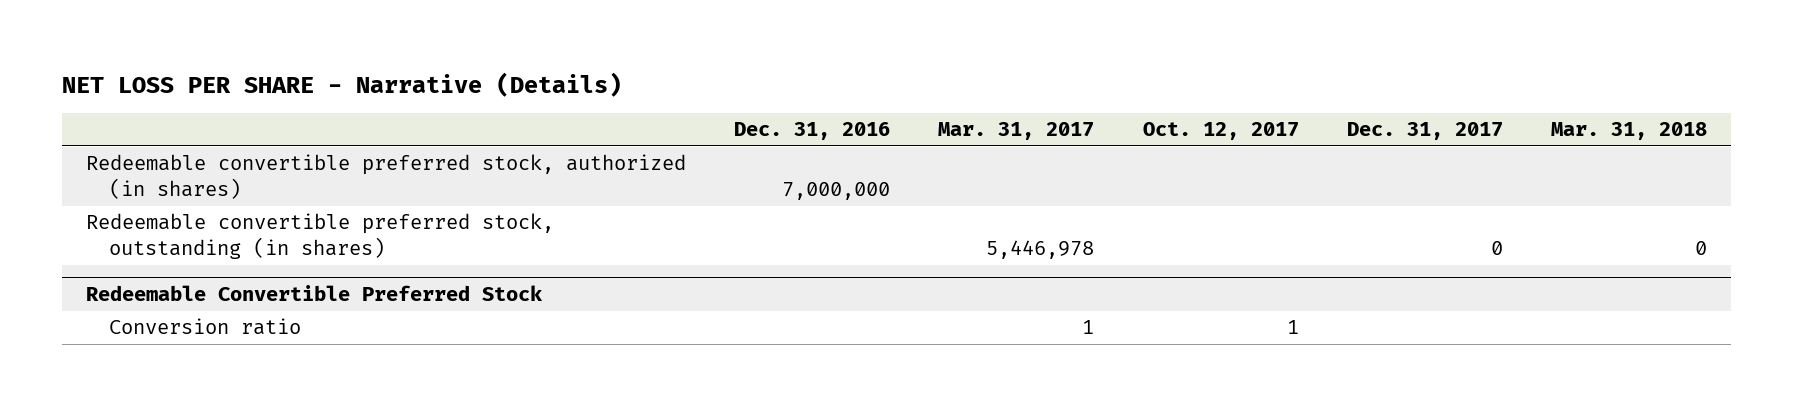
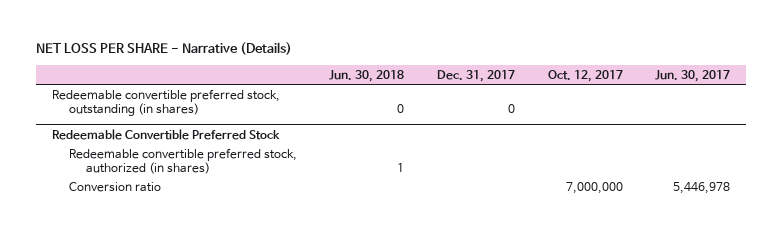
- | Dec. 31, 2016 | Mar. 31, 2017 | Oct. 12, 2017 | Dec. 31, 2017 | Mar. 31, 2018
+ | Jun. 30, 2018 | Dec. 31, 2017 | Oct. 12, 2017 | Jun. 30, 2017
- Redeemable convertible preferred stock, authorized (in shares) | 7,000,000 | | | |
@ Redeemable Convertible Preferred Stock
- Conversion ratio | | 1 | 1 | |
+ Redeemable convertible preferred stock, authorized (in shares) | 1 | | |
+ Conversion ratio | | | 7,000,000 | 5,446,978

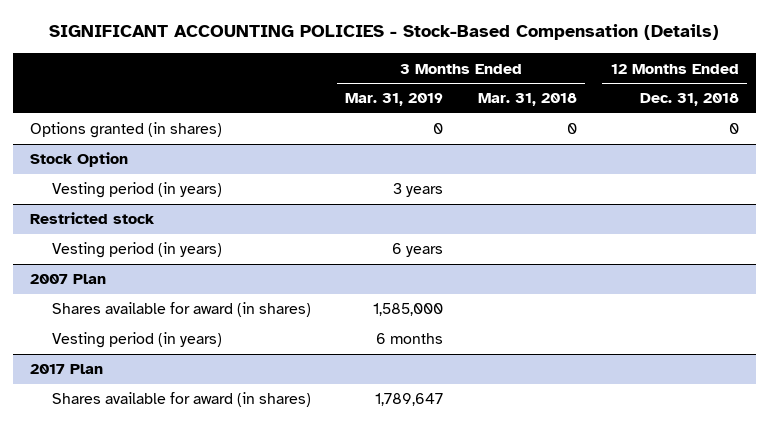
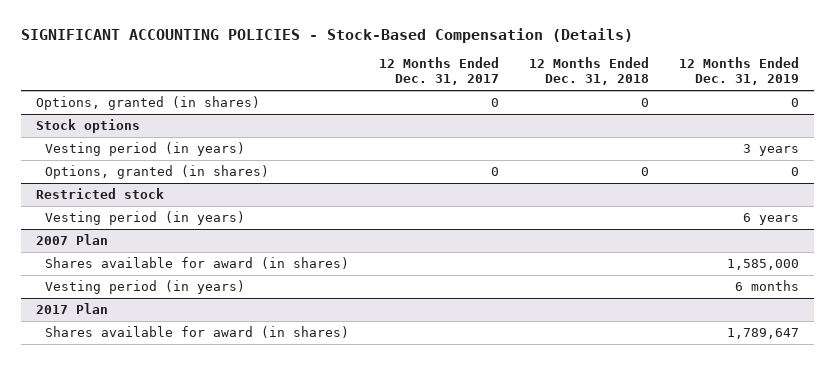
- | 3 Months Ended Mar. 31, 2019 | 3 Months Ended Mar. 31, 2018 | 12 Months Ended Dec. 31, 2018
+ | 12 Months Ended Dec. 31, 2017 | 12 Months Ended Dec. 31, 2018 | 12 Months Ended Dec. 31, 2019
- Options granted (in shares) | 0 | 0 | 0
- Stock Option
+ Options, granted (in shares) | 0 | 0 | 0
+ Stock options
+ Options, granted (in shares) | 0 | 0 | 0

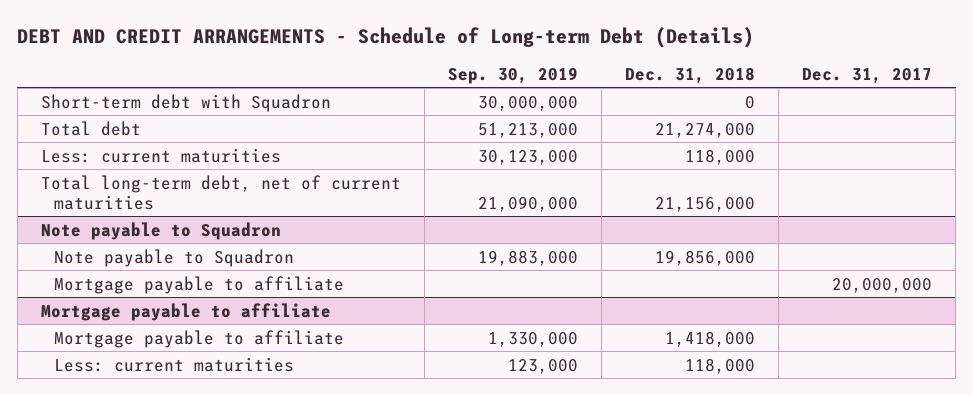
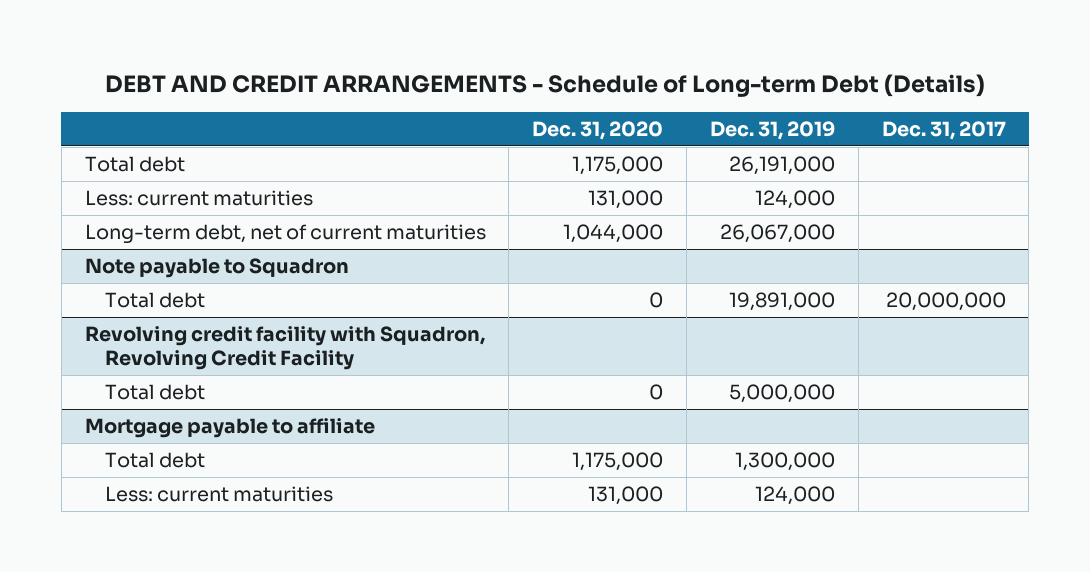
- | Sep. 30, 2019 | Dec. 31, 2018 | Dec. 31, 2017
+ | Dec. 31, 2020 | Dec. 31, 2019 | Dec. 31, 2017
- Short-term debt with Squadron | 30,000,000 | 0 |
- Total long-term debt, net of current maturities | 21,090,000 | 21,156,000 |
+ Long-term debt, net of current maturities | 1,044,000 | 26,067,000 |
@ Note payable to Squadron
- Note payable to Squadron | 19,883,000 | 19,856,000 |
- Mortgage payable to affiliate | | | 20,000,000
+ Total debt | 0 | 19,891,000 | 20,000,000
+ Revolving credit facility with Squadron, Revolving Credit Facility
+ Total debt | 0 | 5,000,000 |
@ Mortgage payable to affiliate
- Mortgage payable to affiliate | 1,330,000 | 1,418,000 |
+ Total debt | 1,175,000 | 1,300,000 |

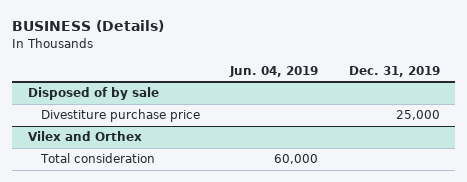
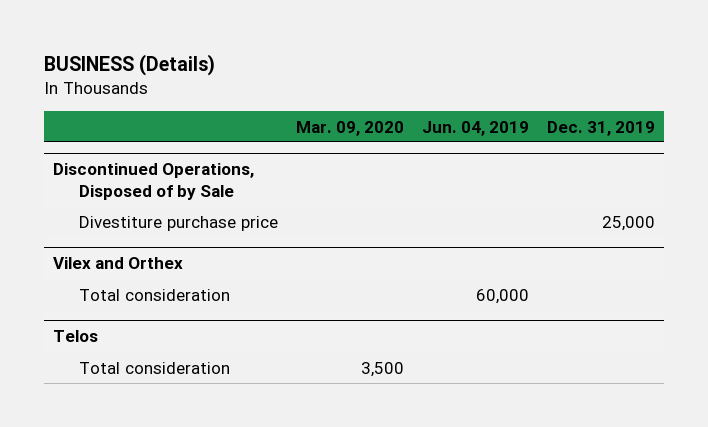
- | Jun. 04, 2019 | Dec. 31, 2019
+ | Mar. 09, 2020 | Jun. 04, 2019 | Dec. 31, 2019
- Disposed of by sale
+ Discontinued Operations, Disposed of by Sale
+ Telos
+ Total consideration | 3,500 | |

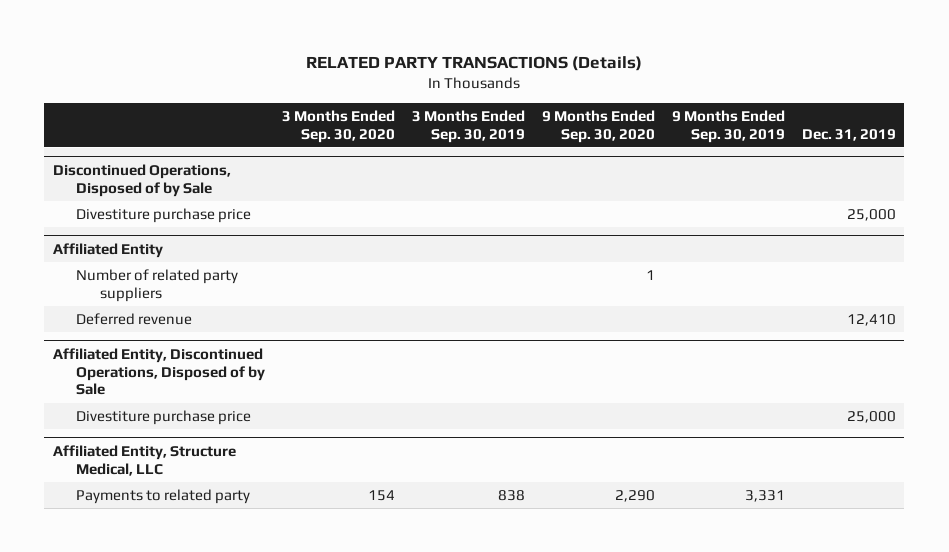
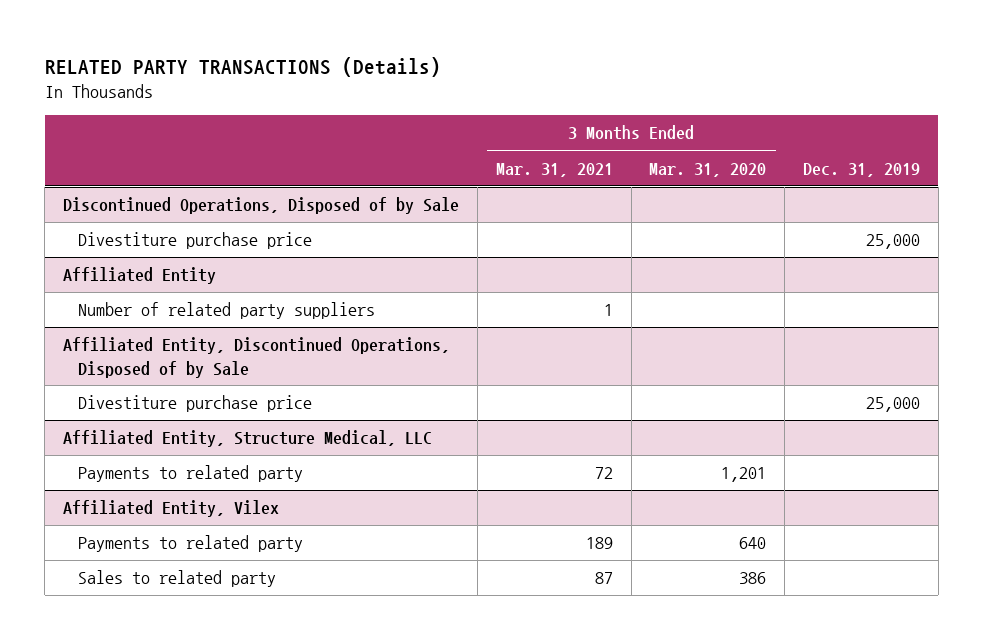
- | 3 Months Ended Sep. 30, 2020 | 3 Months Ended Sep. 30, 2019 | 9 Months Ended Sep. 30, 2020 | 9 Months Ended Sep. 30, 2019 | Dec. 31, 2019
+ | 3 Months Ended Mar. 31, 2021 | 3 Months Ended Mar. 31, 2020 | Dec. 31, 2019
@ Affiliated Entity
- Deferred revenue | | | | | 12,410
+ Affiliated Entity, Vilex
+ Payments to related party | 189 | 640 |
+ Sales to related party | 87 | 386 |

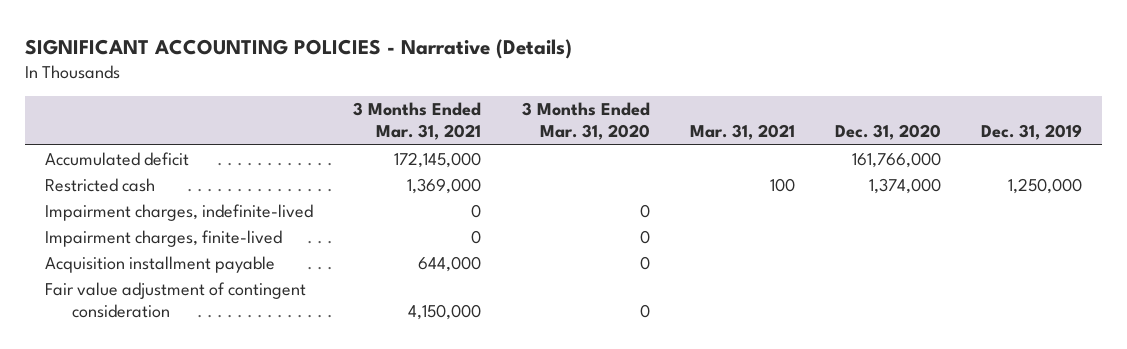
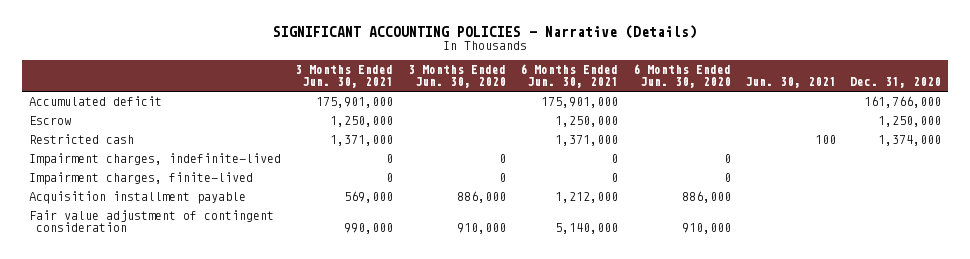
- | 3 Months Ended Mar. 31, 2021 | 3 Months Ended Mar. 31, 2020 | Mar. 31, 2021 | Dec. 31, 2020 | Dec. 31, 2019
+ | 3 Months Ended Jun. 30, 2021 | 3 Months Ended Jun. 30, 2020 | 6 Months Ended Jun. 30, 2021 | 6 Months Ended Jun. 30, 2020 | Jun. 30, 2021 | Dec. 31, 2020
+ Escrow | 1,250,000 | | 1,250,000 | | | 1,250,000

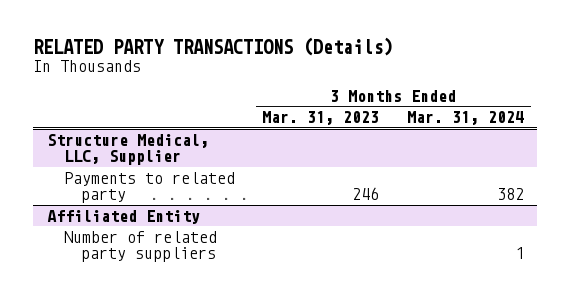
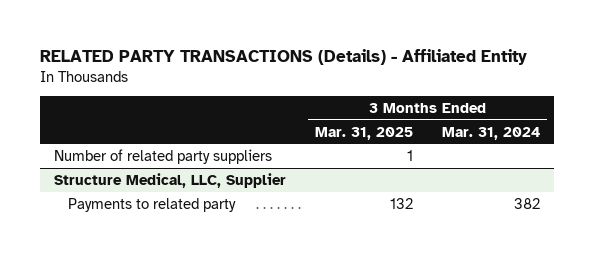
- RELATED PARTY TRANSACTIONS (Details)
+ RELATED PARTY TRANSACTIONS (Details) - Affiliated Entity
- | 3 Months Ended Mar. 31, 2023 | 3 Months Ended Mar. 31, 2024
+ | 3 Months Ended Mar. 31, 2025 | 3 Months Ended Mar. 31, 2024
+ Number of related party suppliers | 1 |
- Affiliated Entity
- Number of related party suppliers | | 1

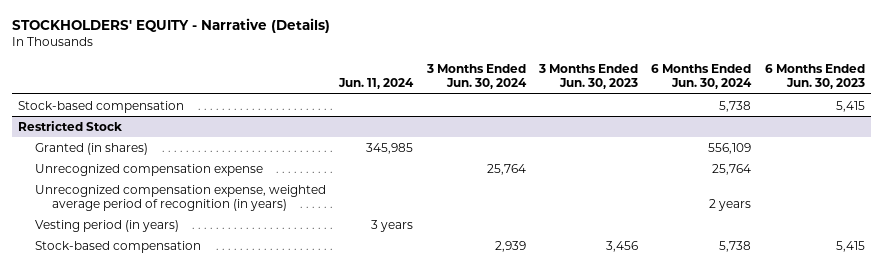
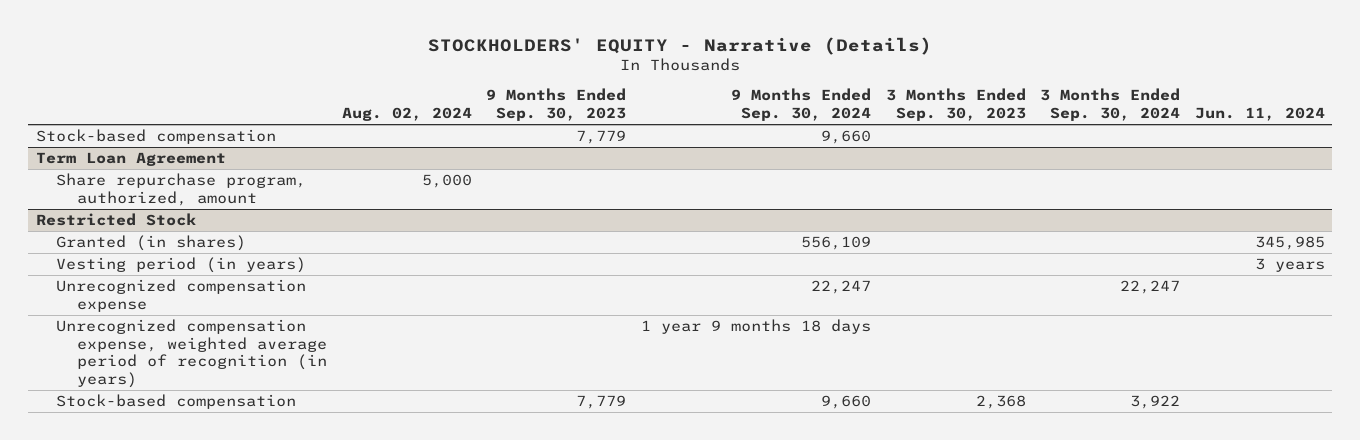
- | Jun. 11, 2024 | 3 Months Ended Jun. 30, 2024 | 3 Months Ended Jun. 30, 2023 | 6 Months Ended Jun. 30, 2024 | 6 Months Ended Jun. 30, 2023
+ | Aug. 02, 2024 | 9 Months Ended Sep. 30, 2023 | 9 Months Ended Sep. 30, 2024 | 3 Months Ended Sep. 30, 2023 | 3 Months Ended Sep. 30, 2024 | Jun. 11, 2024
+ Term Loan Agreement
+ Share repurchase program, authorized, amount | 5,000 | | | | |
@ Restricted Stock
moved up: Vesting period (in years) | | | | | | 3 years

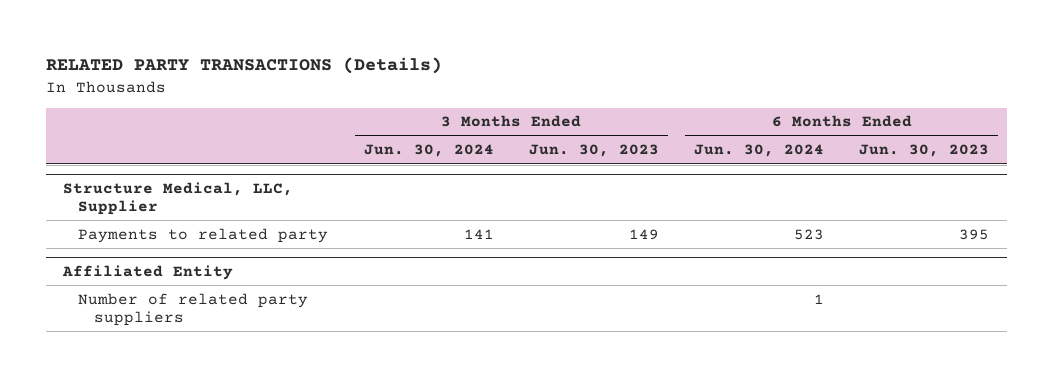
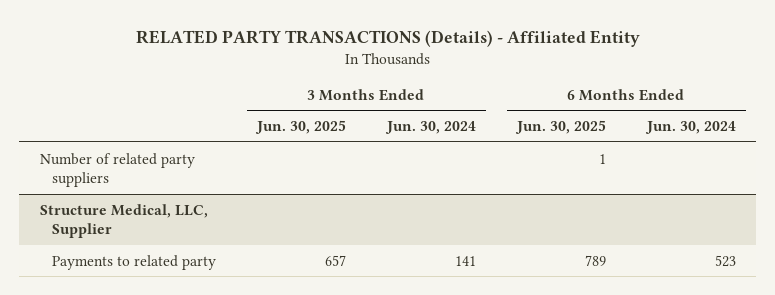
- RELATED PARTY TRANSACTIONS (Details)
+ RELATED PARTY TRANSACTIONS (Details) - Affiliated Entity
- | 3 Months Ended Jun. 30, 2024 | 3 Months Ended Jun. 30, 2023 | 6 Months Ended Jun. 30, 2024 | 6 Months Ended Jun. 30, 2023
+ | 3 Months Ended Jun. 30, 2025 | 3 Months Ended Jun. 30, 2024 | 6 Months Ended Jun. 30, 2025 | 6 Months Ended Jun. 30, 2024
+ Number of related party suppliers | | | 1 |
- Affiliated Entity
- Number of related party suppliers | | | 1 |

